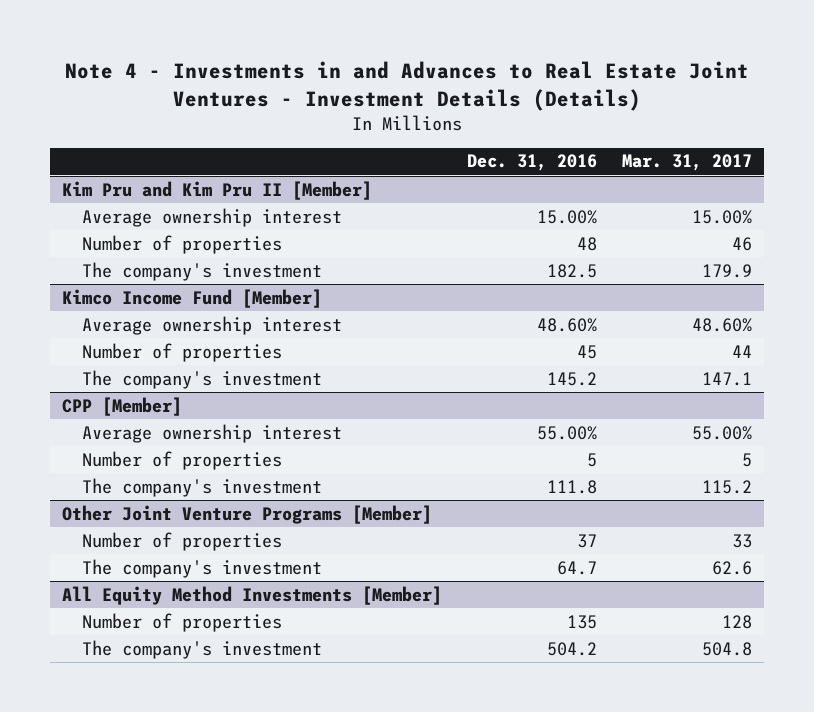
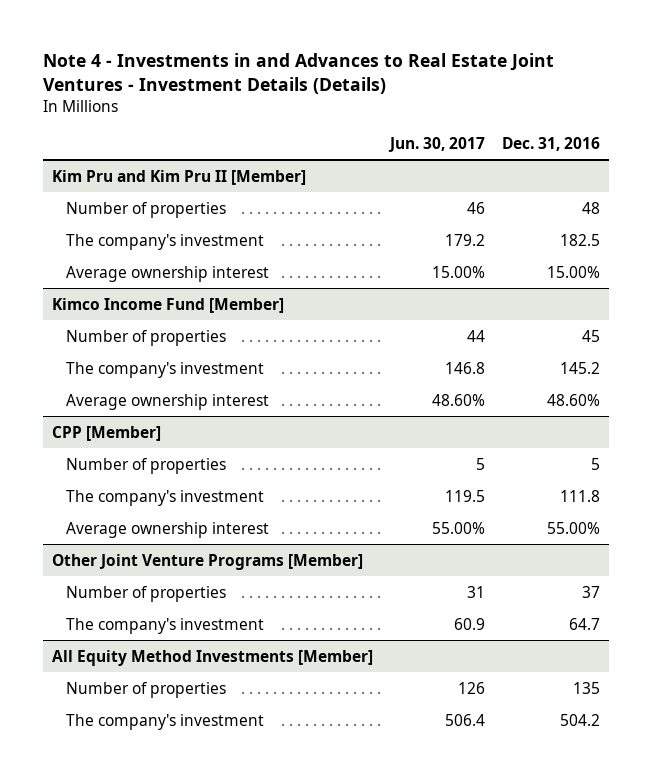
- | Dec. 31, 2016 | Mar. 31, 2017
+ | Jun. 30, 2017 | Dec. 31, 2016
@ Kim Pru and Kim Pru II [Member]
moved down: Average ownership interest | 15.00% | 15.00%
@ Kimco Income Fund [Member]
moved down: Average ownership interest | 48.60% | 48.60%
@ CPP [Member]
moved down: Average ownership interest | 55.00% | 55.00%

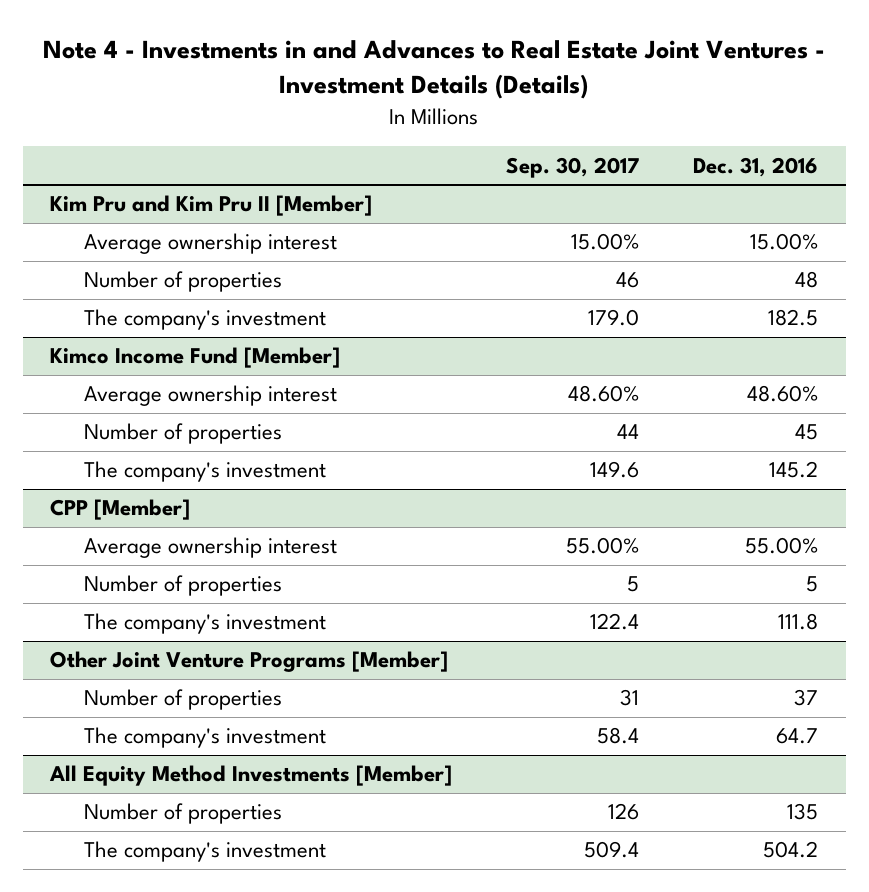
- | Jun. 30, 2017 | Dec. 31, 2016
+ | Sep. 30, 2017 | Dec. 31, 2016
@ Kim Pru and Kim Pru II [Member]
moved up: Average ownership interest | 15.00% | 15.00%
@ Kimco Income Fund [Member]
moved up: Average ownership interest | 48.60% | 48.60%
@ CPP [Member]
moved up: Average ownership interest | 55.00% | 55.00%

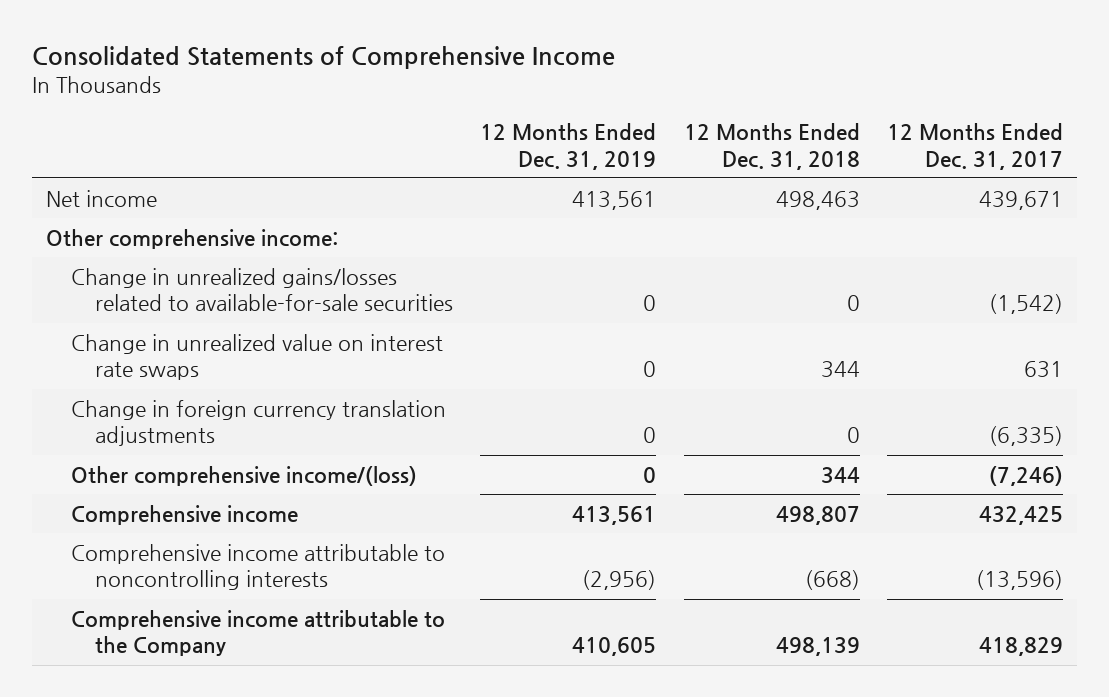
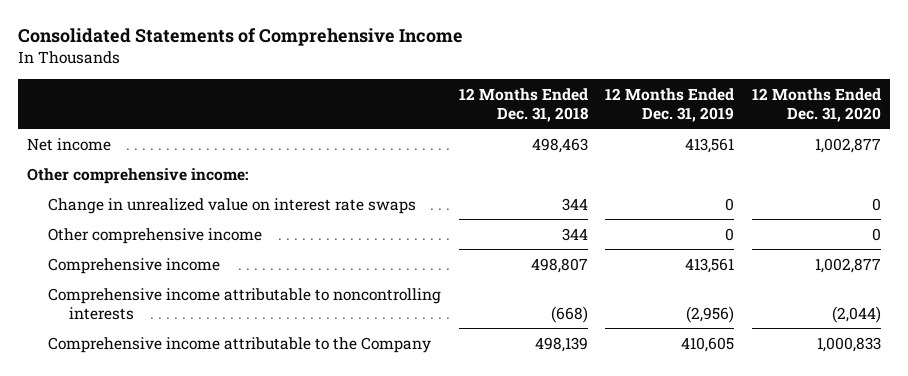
- | 12 Months Ended Dec. 31, 2019 | 12 Months Ended Dec. 31, 2018 | 12 Months Ended Dec. 31, 2017
+ | 12 Months Ended Dec. 31, 2018 | 12 Months Ended Dec. 31, 2019 | 12 Months Ended Dec. 31, 2020
- Change in unrealized gains/losses related to available-for-sale securities | 0 | 0 | (1,542)
- Change in foreign currency translation adjustments | 0 | 0 | (6,335)
- Other comprehensive income/(loss) | 0 | 344 | (7,246)
+ Other comprehensive income | 344 | 0 | 0

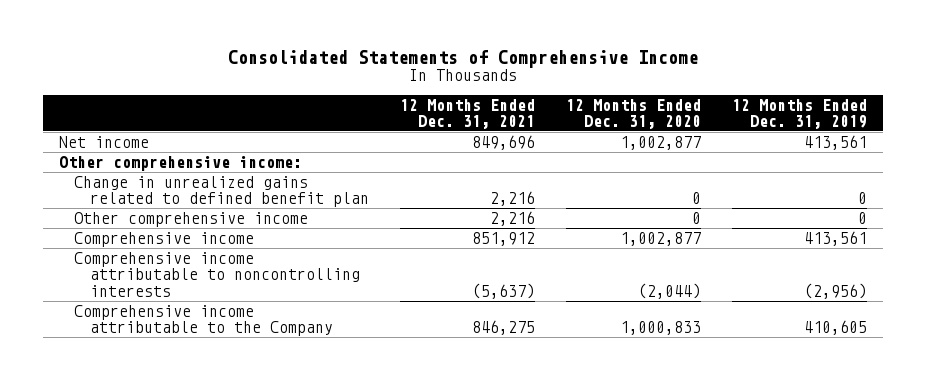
- | 12 Months Ended Dec. 31, 2018 | 12 Months Ended Dec. 31, 2019 | 12 Months Ended Dec. 31, 2020
+ | 12 Months Ended Dec. 31, 2021 | 12 Months Ended Dec. 31, 2020 | 12 Months Ended Dec. 31, 2019
- Change in unrealized value on interest rate swaps | 344 | 0 | 0
+ Change in unrealized gains related to defined benefit plan | 2,216 | 0 | 0

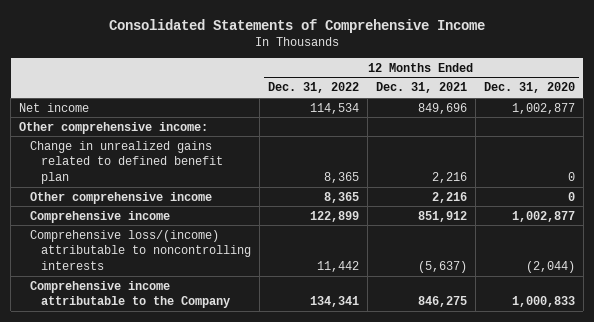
- | 12 Months Ended Dec. 31, 2021 | 12 Months Ended Dec. 31, 2020 | 12 Months Ended Dec. 31, 2019
+ | 12 Months Ended Dec. 31, 2022 | 12 Months Ended Dec. 31, 2021 | 12 Months Ended Dec. 31, 2020
- Comprehensive income attributable to noncontrolling interests | (5,637) | (2,044) | (2,956)
+ Comprehensive loss/(income) attributable to noncontrolling interests | 11,442 | (5,637) | (2,044)

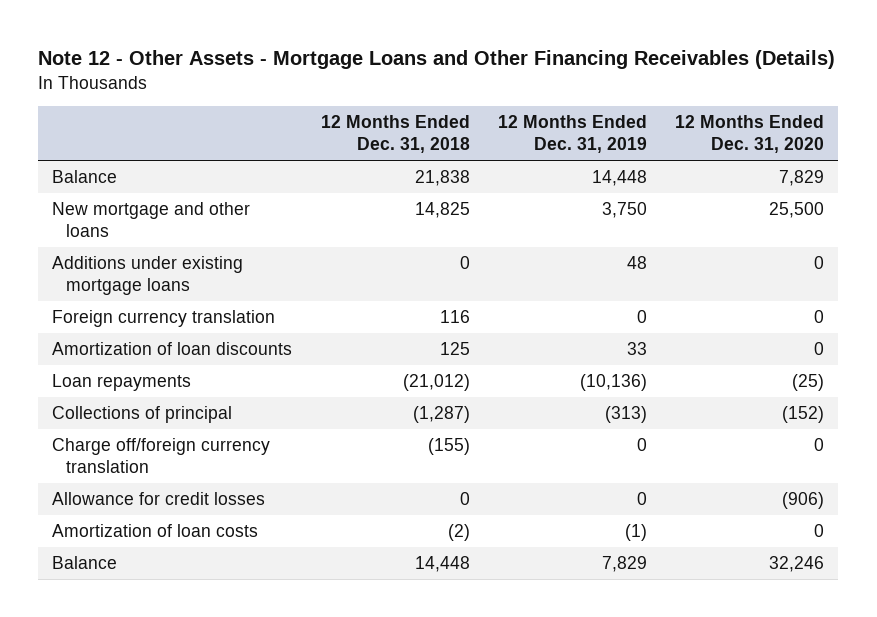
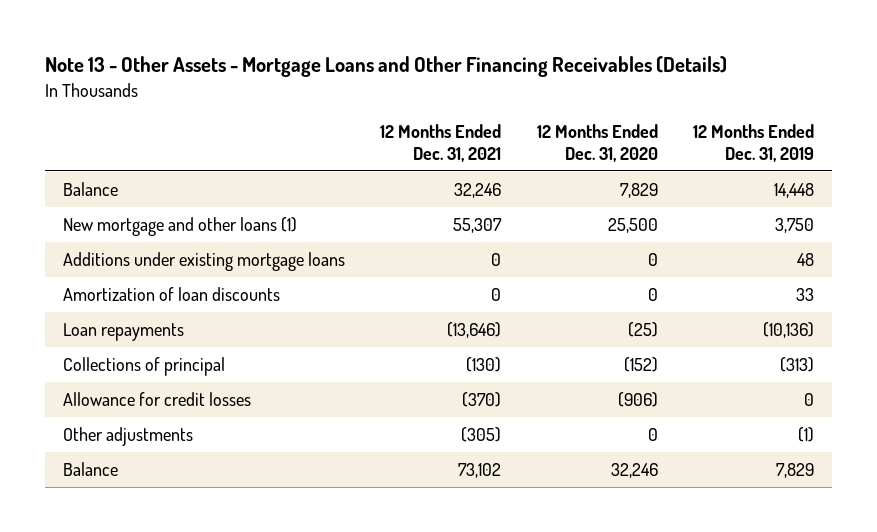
- Note 12 - Other Assets - Mortgage Loans and Other Financing Receivables (Details)
+ Note 13 - Other Assets - Mortgage Loans and Other Financing Receivables (Details)
- | 12 Months Ended Dec. 31, 2018 | 12 Months Ended Dec. 31, 2019 | 12 Months Ended Dec. 31, 2020
+ | 12 Months Ended Dec. 31, 2021 | 12 Months Ended Dec. 31, 2020 | 12 Months Ended Dec. 31, 2019
- New mortgage and other loans | 14,825 | 3,750 | 25,500
+ New mortgage and other loans (1) | 55,307 | 25,500 | 3,750
- Foreign currency translation | 116 | 0 | 0
- Charge off/foreign currency translation | (155) | 0 | 0
- Amortization of loan costs | (2) | (1) | 0
+ Other adjustments | (305) | 0 | (1)

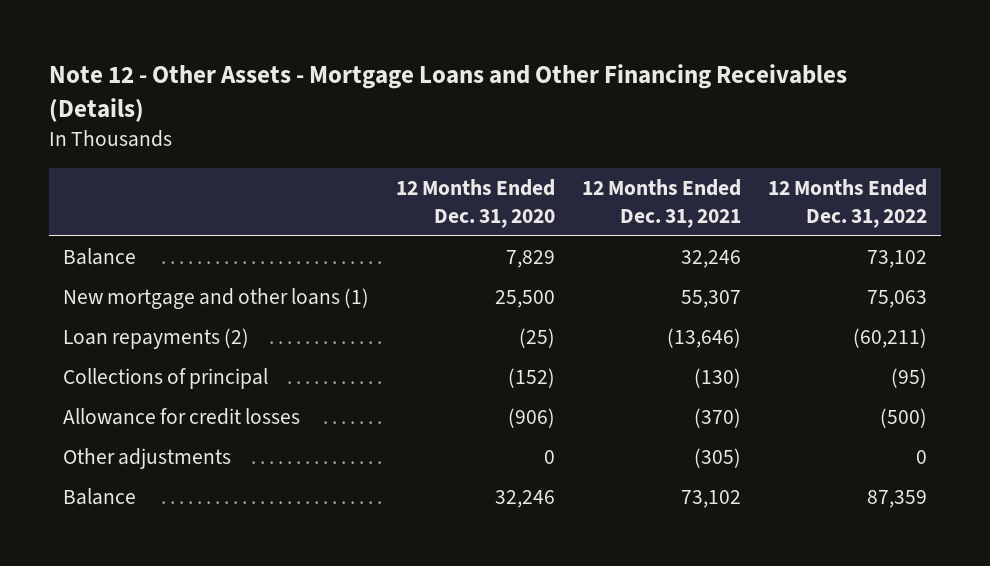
- Note 13 - Other Assets - Mortgage Loans and Other Financing Receivables (Details)
+ Note 12 - Other Assets - Mortgage Loans and Other Financing Receivables (Details)
- | 12 Months Ended Dec. 31, 2021 | 12 Months Ended Dec. 31, 2020 | 12 Months Ended Dec. 31, 2019
+ | 12 Months Ended Dec. 31, 2020 | 12 Months Ended Dec. 31, 2021 | 12 Months Ended Dec. 31, 2022
- Additions under existing mortgage loans | 0 | 0 | 48
- Amortization of loan discounts | 0 | 0 | 33
- Loan repayments | (13,646) | (25) | (10,136)
+ Loan repayments (2) | (25) | (13,646) | (60,211)

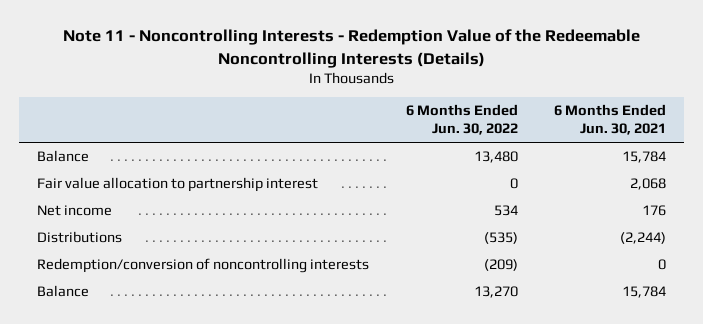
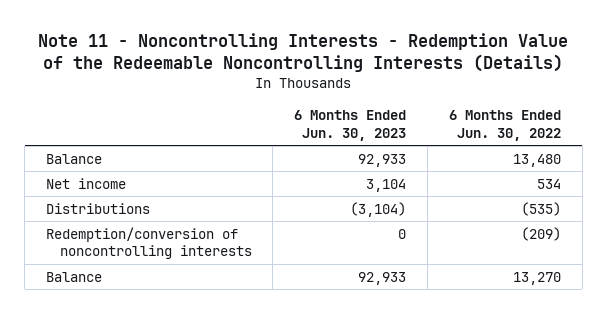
- | 6 Months Ended Jun. 30, 2022 | 6 Months Ended Jun. 30, 2021
+ | 6 Months Ended Jun. 30, 2023 | 6 Months Ended Jun. 30, 2022
- Fair value allocation to partnership interest | 0 | 2,068

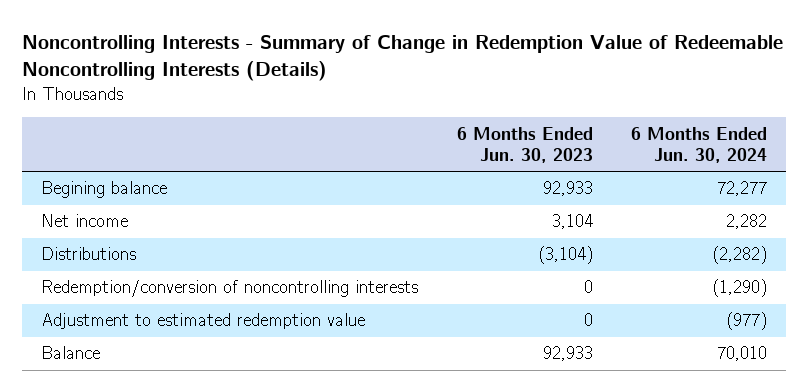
- Note 11 - Noncontrolling Interests - Redemption Value of the Redeemable Noncontrolling Interests (Details)
+ Noncontrolling Interests - Summary of Change in Redemption Value of Redeemable Noncontrolling Interests (Details)
- | 6 Months Ended Jun. 30, 2023 | 6 Months Ended Jun. 30, 2022
+ | 6 Months Ended Jun. 30, 2023 | 6 Months Ended Jun. 30, 2024
- Balance | 92,933 | 13,480
+ Begining balance | 92,933 | 72,277
+ Adjustment to estimated redemption value | 0 | (977)

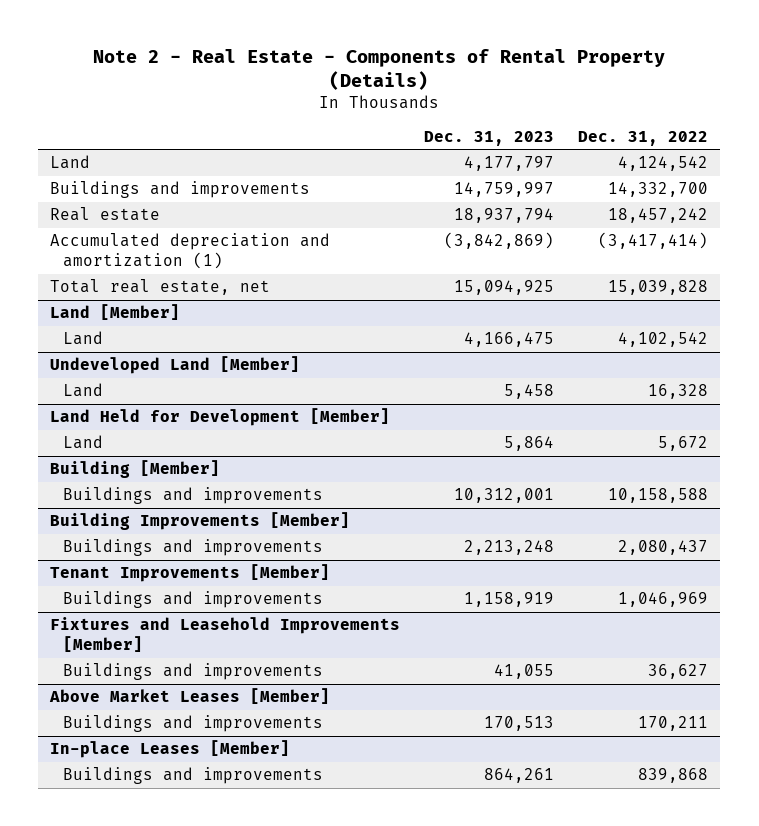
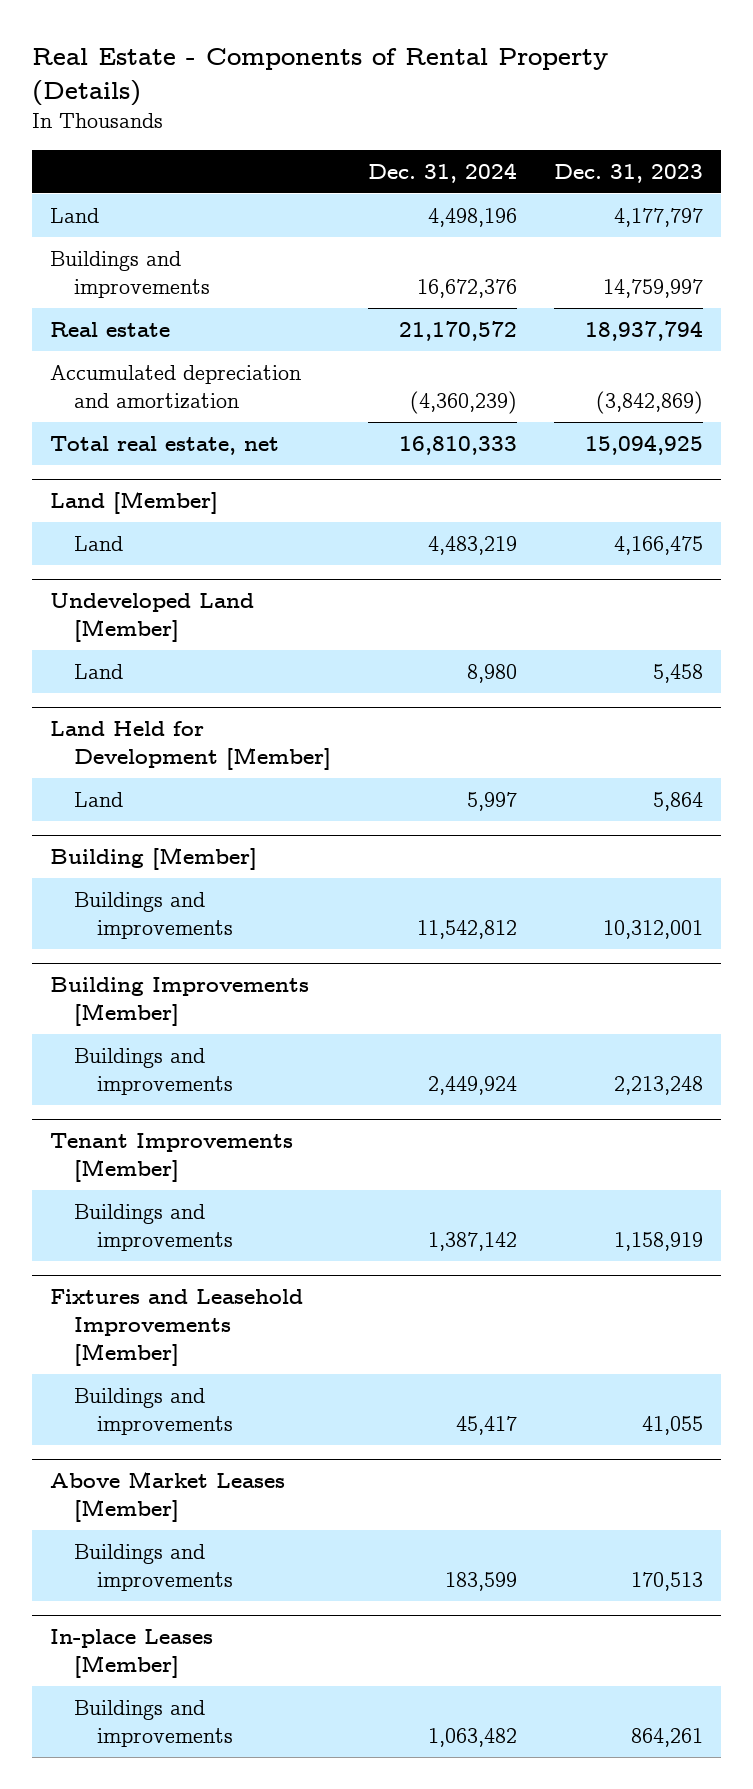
- Note 2 - Real Estate - Components of Rental Property (Details)
+ Real Estate - Components of Rental Property (Details)
- | Dec. 31, 2023 | Dec. 31, 2022
+ | Dec. 31, 2024 | Dec. 31, 2023
- Accumulated depreciation and amortization (1) | (3,842,869) | (3,417,414)
+ Accumulated depreciation and amortization | (4,360,239) | (3,842,869)

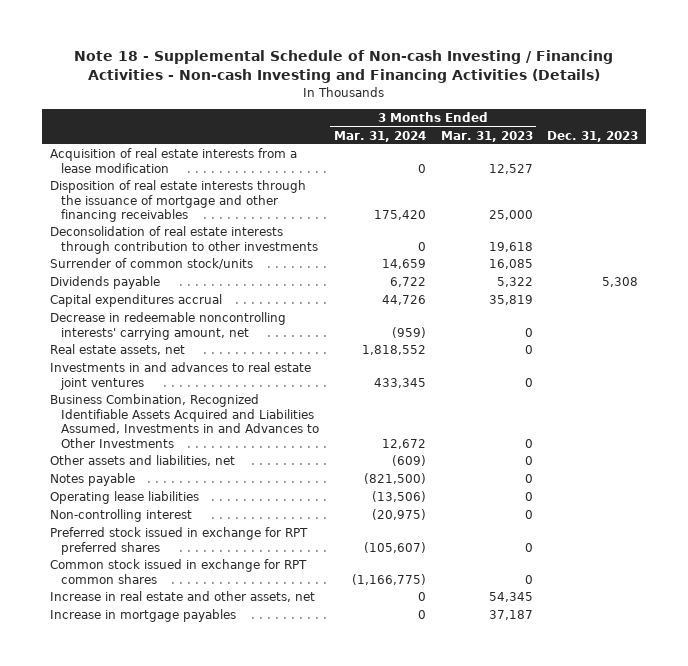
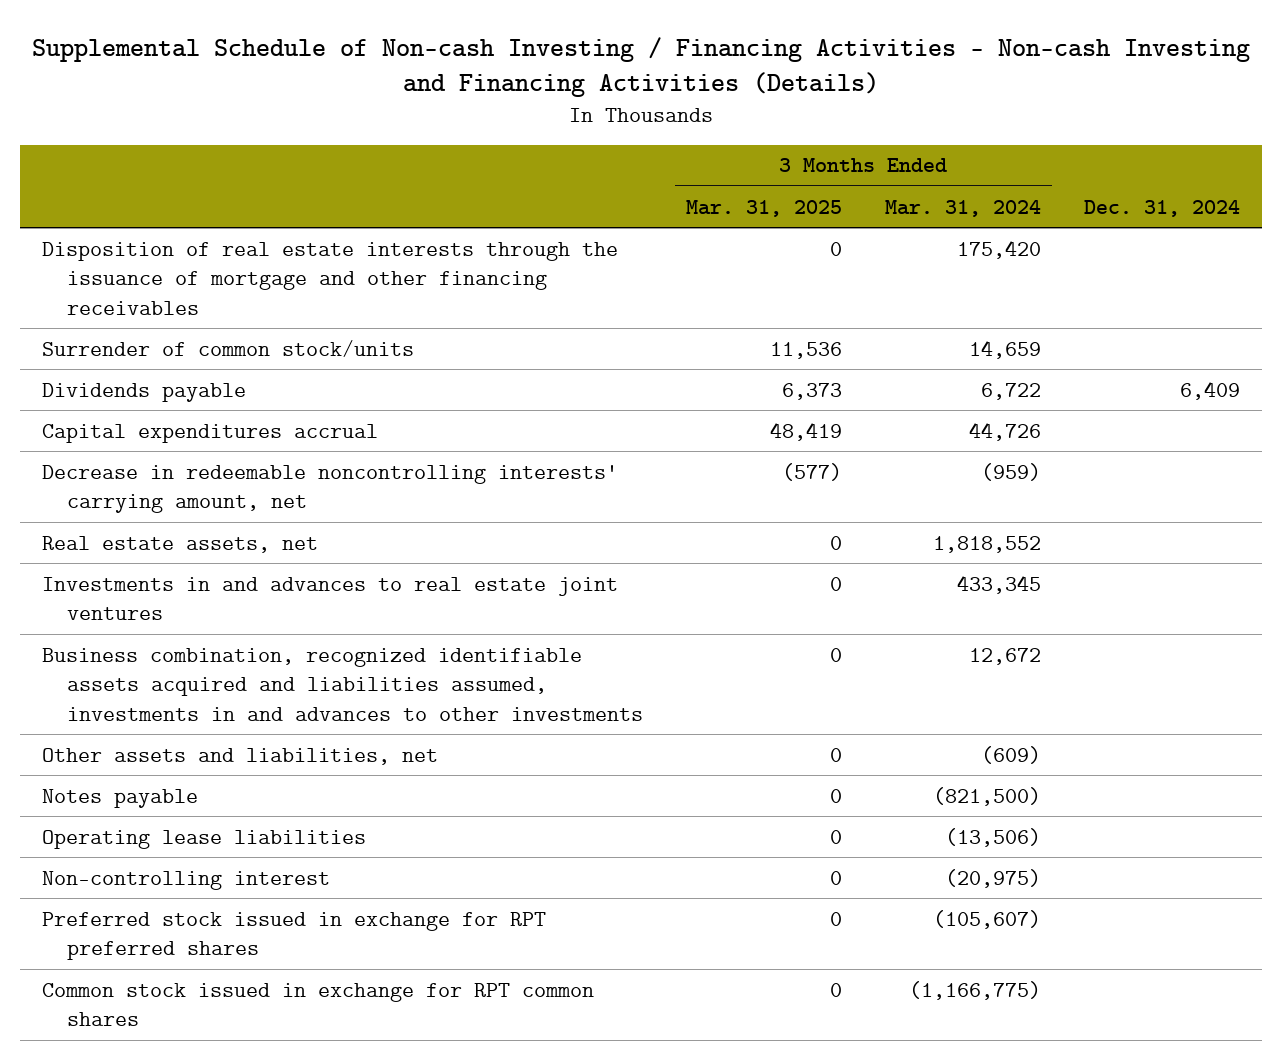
- Note 18 - Supplemental Schedule of Non-cash Investing / Financing Activities - Non-cash Investing and Financing Activities (Details)
+ Supplemental Schedule of Non-cash Investing / Financing Activities - Non-cash Investing and Financing Activities (Details)
- | 3 Months Ended Mar. 31, 2024 | 3 Months Ended Mar. 31, 2023 | Dec. 31, 2023
+ | 3 Months Ended Mar. 31, 2025 | 3 Months Ended Mar. 31, 2024 | Dec. 31, 2024
- Acquisition of real estate interests from a lease modification | 0 | 12,527 |
- Deconsolidation of real estate interests through contribution to other investments | 0 | 19,618 |
- Business Combination, Recognized Identifiable Assets Acquired and Liabilities Assumed, Investments in and Advances to Other Investments | 12,672 | 0 |
+ Business combination, recognized identifiable assets acquired and liabilities assumed, investments in and advances to other investments | 0 | 12,672 |
- Increase in real estate and other assets, net | 0 | 54,345 |
- Increase in mortgage payables | 0 | 37,187 |

